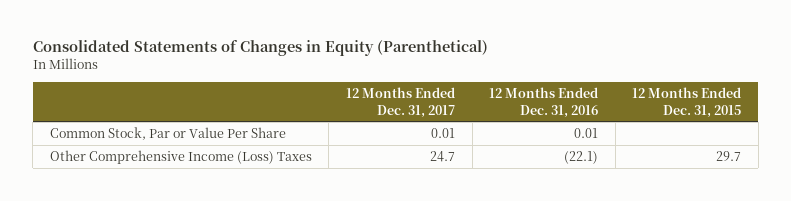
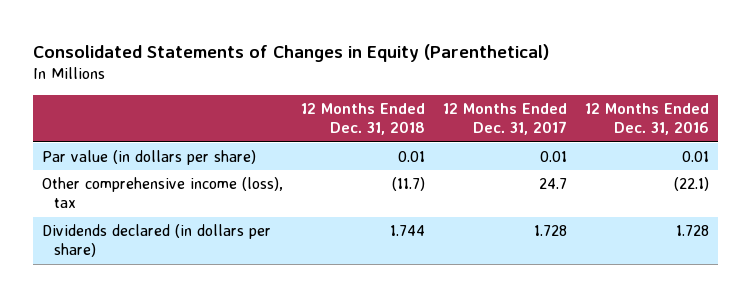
- | 12 Months Ended Dec. 31, 2017 | 12 Months Ended Dec. 31, 2016 | 12 Months Ended Dec. 31, 2015
+ | 12 Months Ended Dec. 31, 2018 | 12 Months Ended Dec. 31, 2017 | 12 Months Ended Dec. 31, 2016
- Common Stock, Par or Value Per Share | 0.01 | 0.01 |
- Other Comprehensive Income (Loss) Taxes | 24.7 | (22.1) | 29.7
+ Par value (in dollars per share) | 0.01 | 0.01 | 0.01
+ Other comprehensive income (loss), tax | (11.7) | 24.7 | (22.1)
+ Dividends declared (in dollars per share) | 1.744 | 1.728 | 1.728

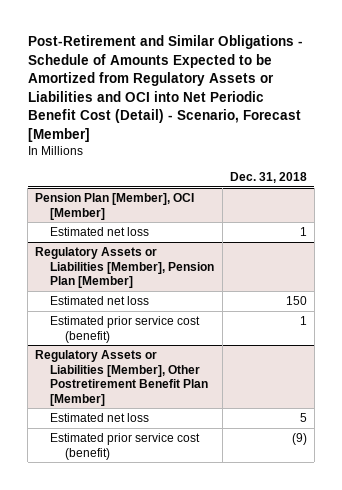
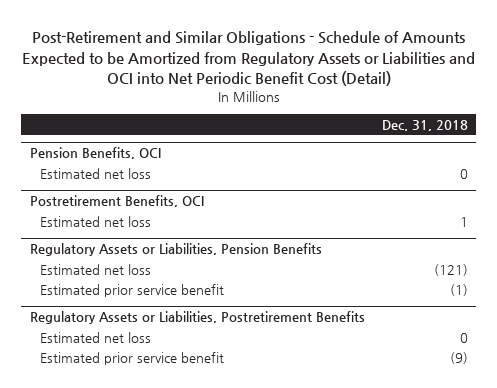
- Post-Retirement and Similar Obligations - Schedule of Amounts Expected to be Amortized from Regulatory Assets or Liabilities and OCI into Net Periodic Benefit Cost (Detail) - Scenario, Forecast [Member]
+ Post-Retirement and Similar Obligations - Schedule of Amounts Expected to be Amortized from Regulatory Assets or Liabilities and OCI into Net Periodic Benefit Cost (Detail)
- Pension Plan [Member], OCI [Member]
+ Pension Benefits, OCI
+ Estimated net loss | 0
+ Postretirement Benefits, OCI
- Regulatory Assets or Liabilities [Member], Pension Plan [Member]
- Estimated net loss | 150
- Estimated prior service cost (benefit) | 1
- Regulatory Assets or Liabilities [Member], Other Postretirement Benefit Plan [Member]
- Estimated net loss | 5
- Estimated prior service cost (benefit) | (9)
+ Regulatory Assets or Liabilities, Pension Benefits
+ Estimated net loss | (121)
+ Estimated prior service benefit | (1)
+ Regulatory Assets or Liabilities, Postretirement Benefits
+ Estimated net loss | 0
+ Estimated prior service benefit | (9)

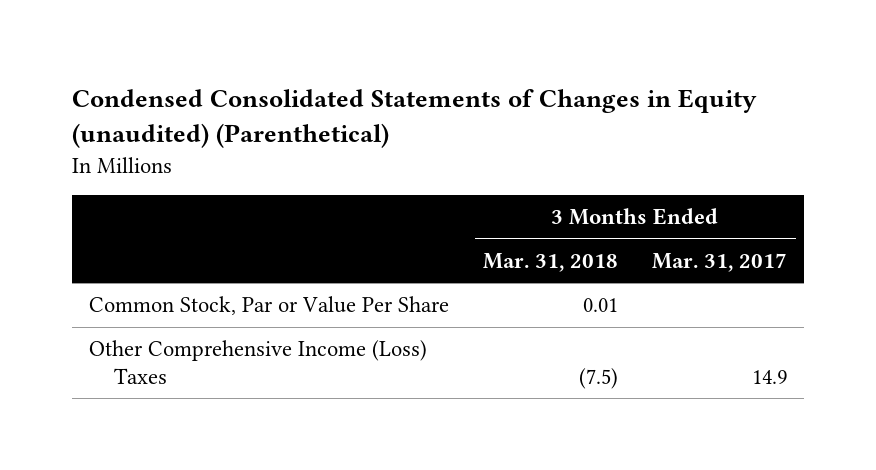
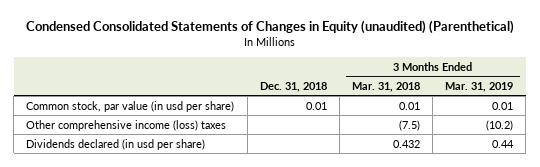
- | 3 Months Ended Mar. 31, 2018 | 3 Months Ended Mar. 31, 2017
+ | Dec. 31, 2018 | 3 Months Ended Mar. 31, 2018 | 3 Months Ended Mar. 31, 2019
- Common Stock, Par or Value Per Share | 0.01 |
- Other Comprehensive Income (Loss) Taxes | (7.5) | 14.9
+ Common stock, par value (in usd per share) | 0.01 | 0.01 | 0.01
+ Other comprehensive income (loss) taxes | | (7.5) | (10.2)
+ Dividends declared (in usd per share) | | 0.432 | 0.44

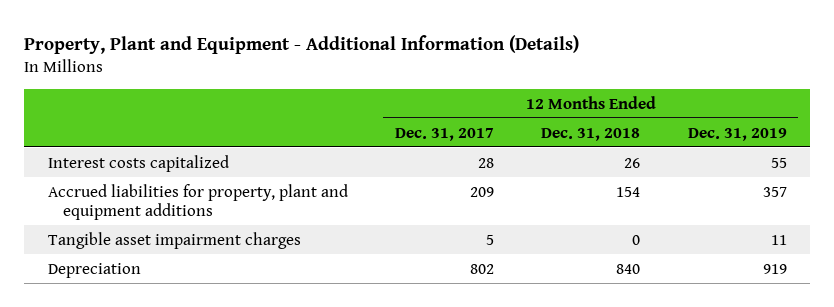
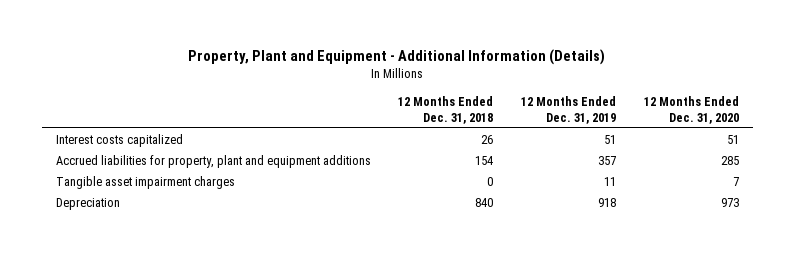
- | 12 Months Ended Dec. 31, 2017 | 12 Months Ended Dec. 31, 2018 | 12 Months Ended Dec. 31, 2019
+ | 12 Months Ended Dec. 31, 2018 | 12 Months Ended Dec. 31, 2019 | 12 Months Ended Dec. 31, 2020
- Interest costs capitalized | 28 | 26 | 55
+ Interest costs capitalized | 26 | 51 | 51
- Depreciation | 802 | 840 | 919
+ Depreciation | 840 | 918 | 973

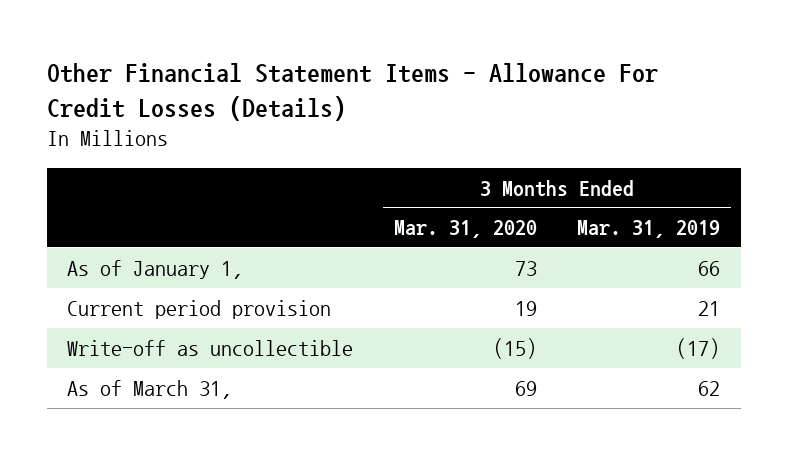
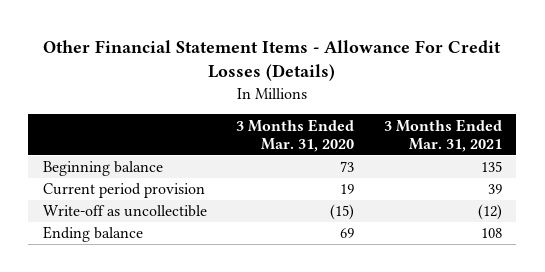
- | 3 Months Ended Mar. 31, 2020 | 3 Months Ended Mar. 31, 2019
+ | 3 Months Ended Mar. 31, 2020 | 3 Months Ended Mar. 31, 2021
- As of January 1, | 73 | 66
+ Beginning balance | 73 | 135
- As of March 31, | 69 | 62
+ Ending balance | 69 | 108

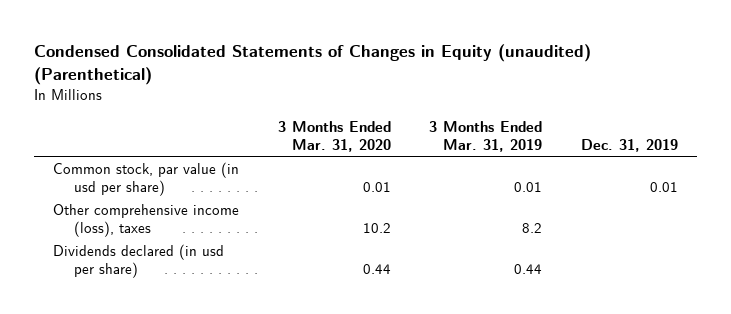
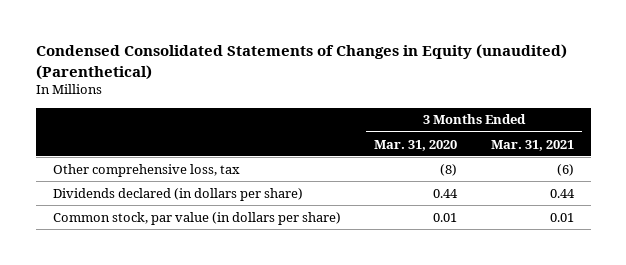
- | 3 Months Ended Mar. 31, 2020 | 3 Months Ended Mar. 31, 2019 | Dec. 31, 2019
+ | 3 Months Ended Mar. 31, 2020 | 3 Months Ended Mar. 31, 2021
- Common stock, par value (in usd per share) | 0.01 | 0.01 | 0.01
- Other comprehensive income (loss), taxes | 10.2 | 8.2 |
- Dividends declared (in usd per share) | 0.44 | 0.44 |
+ Other comprehensive loss, tax | (8) | (6)
+ Dividends declared (in dollars per share) | 0.44 | 0.44
+ Common stock, par value (in dollars per share) | 0.01 | 0.01

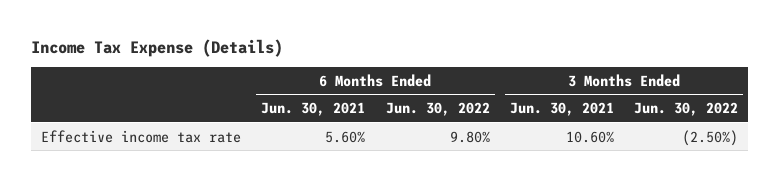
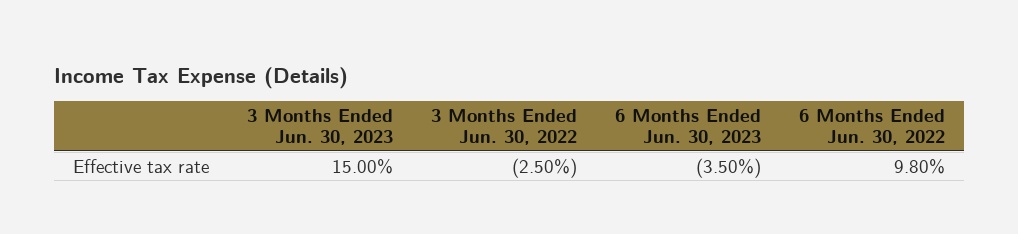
- | 6 Months Ended Jun. 30, 2021 | 6 Months Ended Jun. 30, 2022 | 3 Months Ended Jun. 30, 2021 | 3 Months Ended Jun. 30, 2022
+ | 3 Months Ended Jun. 30, 2023 | 3 Months Ended Jun. 30, 2022 | 6 Months Ended Jun. 30, 2023 | 6 Months Ended Jun. 30, 2022
- Effective income tax rate | 5.60% | 9.80% | 10.60% | (2.50%)
+ Effective tax rate | 15.00% | (2.50%) | (3.50%) | 9.80%

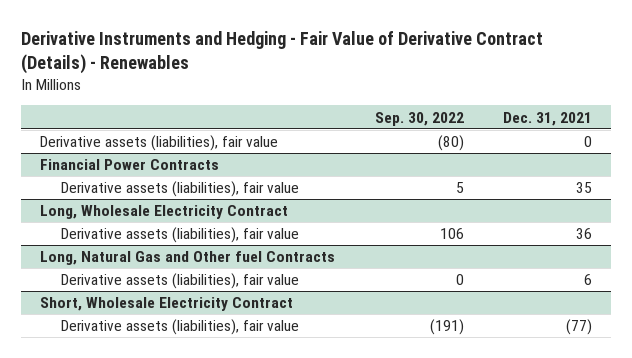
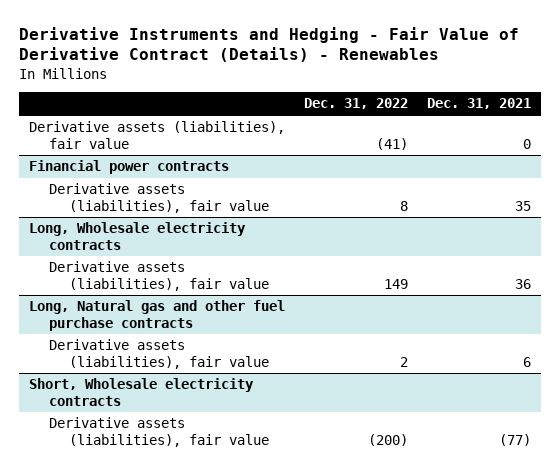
- | Sep. 30, 2022 | Dec. 31, 2021
+ | Dec. 31, 2022 | Dec. 31, 2021
- Financial Power Contracts
+ Financial power contracts
- Long, Wholesale Electricity Contract
+ Long, Wholesale electricity contracts
- Long, Natural Gas and Other fuel Contracts
+ Long, Natural gas and other fuel purchase contracts
- Short, Wholesale Electricity Contract
+ Short, Wholesale electricity contracts

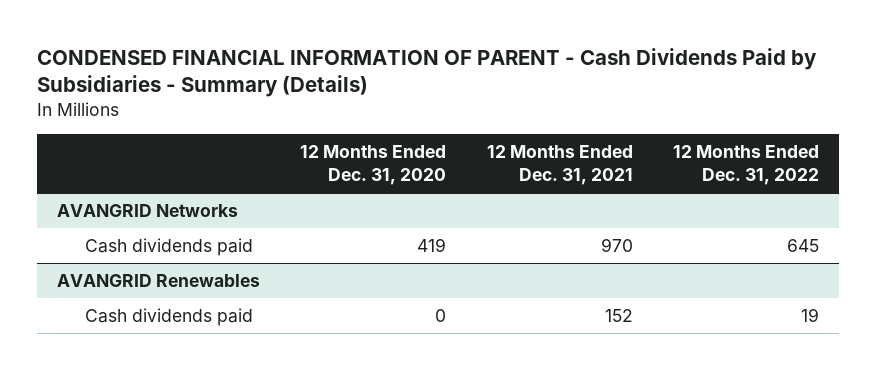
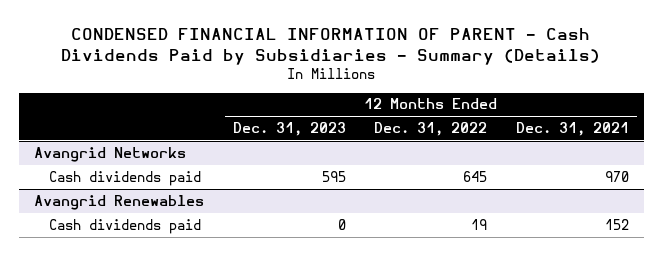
- | 12 Months Ended Dec. 31, 2020 | 12 Months Ended Dec. 31, 2021 | 12 Months Ended Dec. 31, 2022
+ | 12 Months Ended Dec. 31, 2023 | 12 Months Ended Dec. 31, 2022 | 12 Months Ended Dec. 31, 2021
- AVANGRID Networks
+ Avangrid Networks
- AVANGRID Renewables
+ Avangrid Renewables

